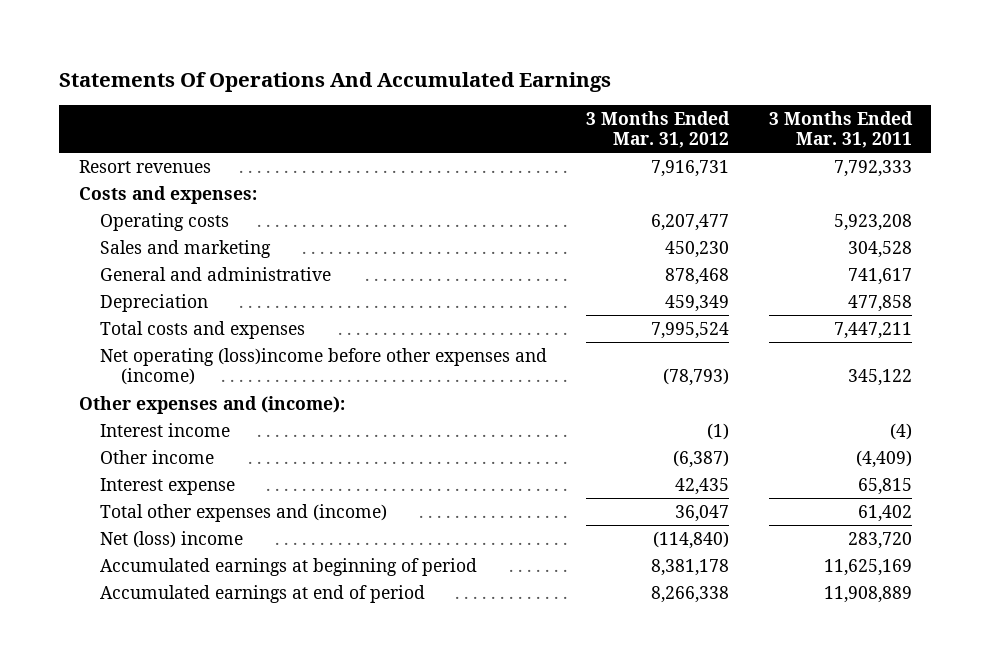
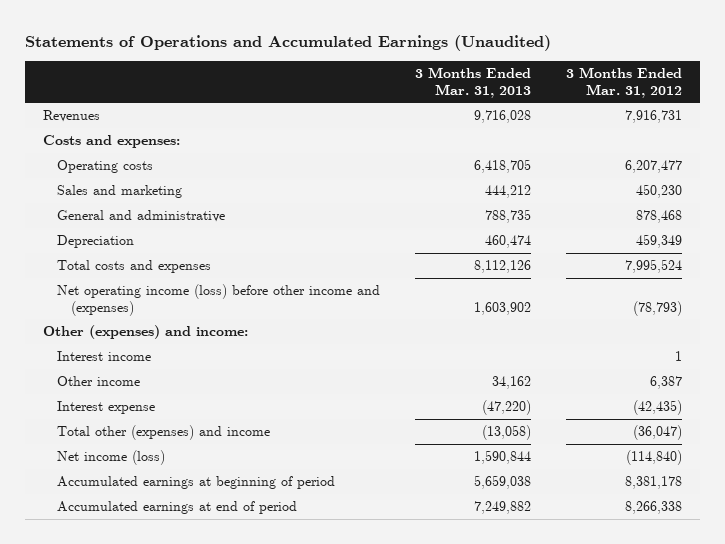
- Statements Of Operations And Accumulated Earnings
+ Statements of Operations and Accumulated Earnings (Unaudited)
- | 3 Months Ended Mar. 31, 2012 | 3 Months Ended Mar. 31, 2011
+ | 3 Months Ended Mar. 31, 2013 | 3 Months Ended Mar. 31, 2012
- Resort revenues | 7,916,731 | 7,792,333
+ Revenues | 9,716,028 | 7,916,731
- Net operating (loss)income before other expenses and (income) | (78,793) | 345,122
- Other expenses and (income):
- Interest income | (1) | (4)
- Other income | (6,387) | (4,409)
- Interest expense | 42,435 | 65,815
- Total other expenses and (income) | 36,047 | 61,402
- Net (loss) income | (114,840) | 283,720
+ Net operating income (loss) before other income and (expenses) | 1,603,902 | (78,793)
+ Other (expenses) and income:
+ Interest income | | 1
+ Other income | 34,162 | 6,387
+ Interest expense | (47,220) | (42,435)
+ Total other (expenses) and income | (13,058) | (36,047)
+ Net income (loss) | 1,590,844 | (114,840)

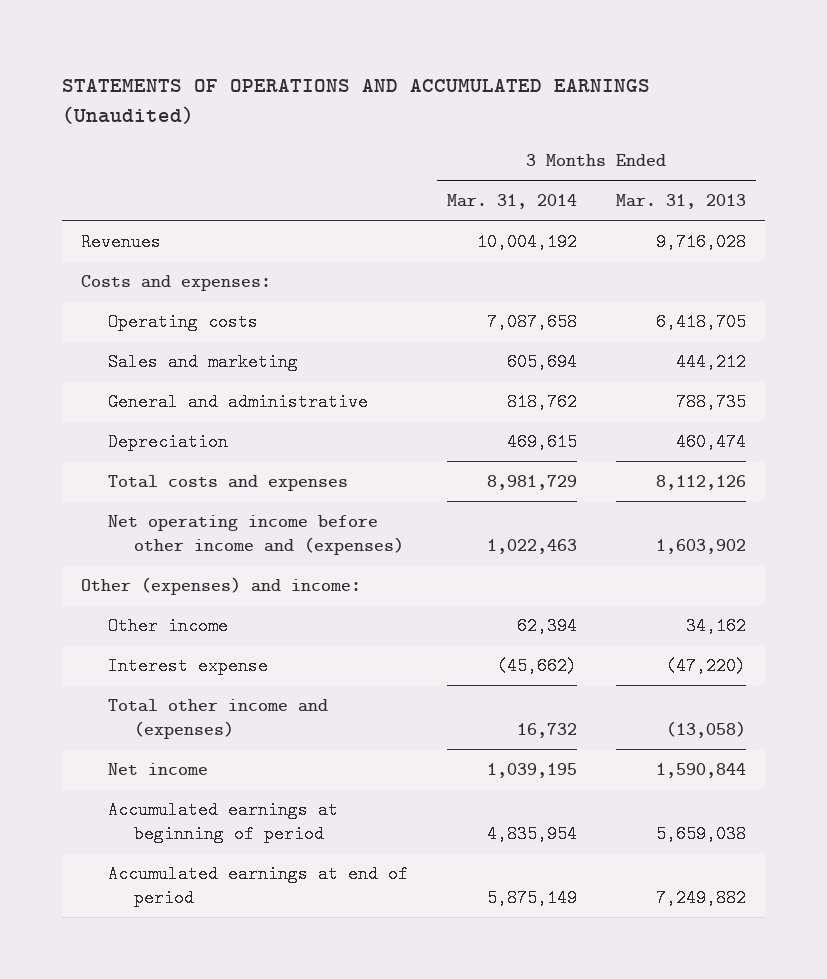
- Statements of Operations and Accumulated Earnings (Unaudited)
+ STATEMENTS OF OPERATIONS AND ACCUMULATED EARNINGS (Unaudited)
- | 3 Months Ended Mar. 31, 2013 | 3 Months Ended Mar. 31, 2012
+ | 3 Months Ended Mar. 31, 2014 | 3 Months Ended Mar. 31, 2013
- Net operating income (loss) before other income and (expenses) | 1,603,902 | (78,793)
+ Net operating income before other income and (expenses) | 1,022,463 | 1,603,902
- Interest income | | 1
- Total other (expenses) and income | (13,058) | (36,047)
- Net income (loss) | 1,590,844 | (114,840)
+ Total other income and (expenses) | 16,732 | (13,058)
+ Net income | 1,039,195 | 1,590,844

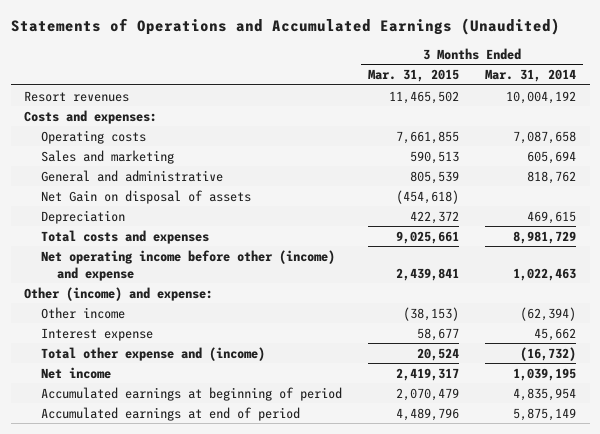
- STATEMENTS OF OPERATIONS AND ACCUMULATED EARNINGS (Unaudited)
+ Statements of Operations and Accumulated Earnings (Unaudited)
- | 3 Months Ended Mar. 31, 2014 | 3 Months Ended Mar. 31, 2013
+ | 3 Months Ended Mar. 31, 2015 | 3 Months Ended Mar. 31, 2014
- Revenues | 10,004,192 | 9,716,028
+ Resort revenues | 11,465,502 | 10,004,192
+ Net Gain on disposal of assets | (454,618) |
- Net operating income before other income and (expenses) | 1,022,463 | 1,603,902
- Other (expenses) and income:
- Other income | 62,394 | 34,162
- Interest expense | (45,662) | (47,220)
- Total other income and (expenses) | 16,732 | (13,058)
+ Net operating income before other (income) and expense | 2,439,841 | 1,022,463
+ Other (income) and expense:
+ Other income | (38,153) | (62,394)
+ Interest expense | 58,677 | 45,662
+ Total other expense and (income) | 20,524 | (16,732)

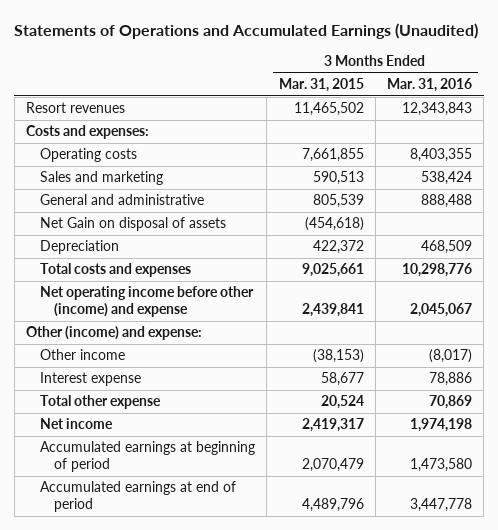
- | 3 Months Ended Mar. 31, 2015 | 3 Months Ended Mar. 31, 2014
+ | 3 Months Ended Mar. 31, 2015 | 3 Months Ended Mar. 31, 2016
- Total other expense and (income) | 20,524 | (16,732)
+ Total other expense | 20,524 | 70,869

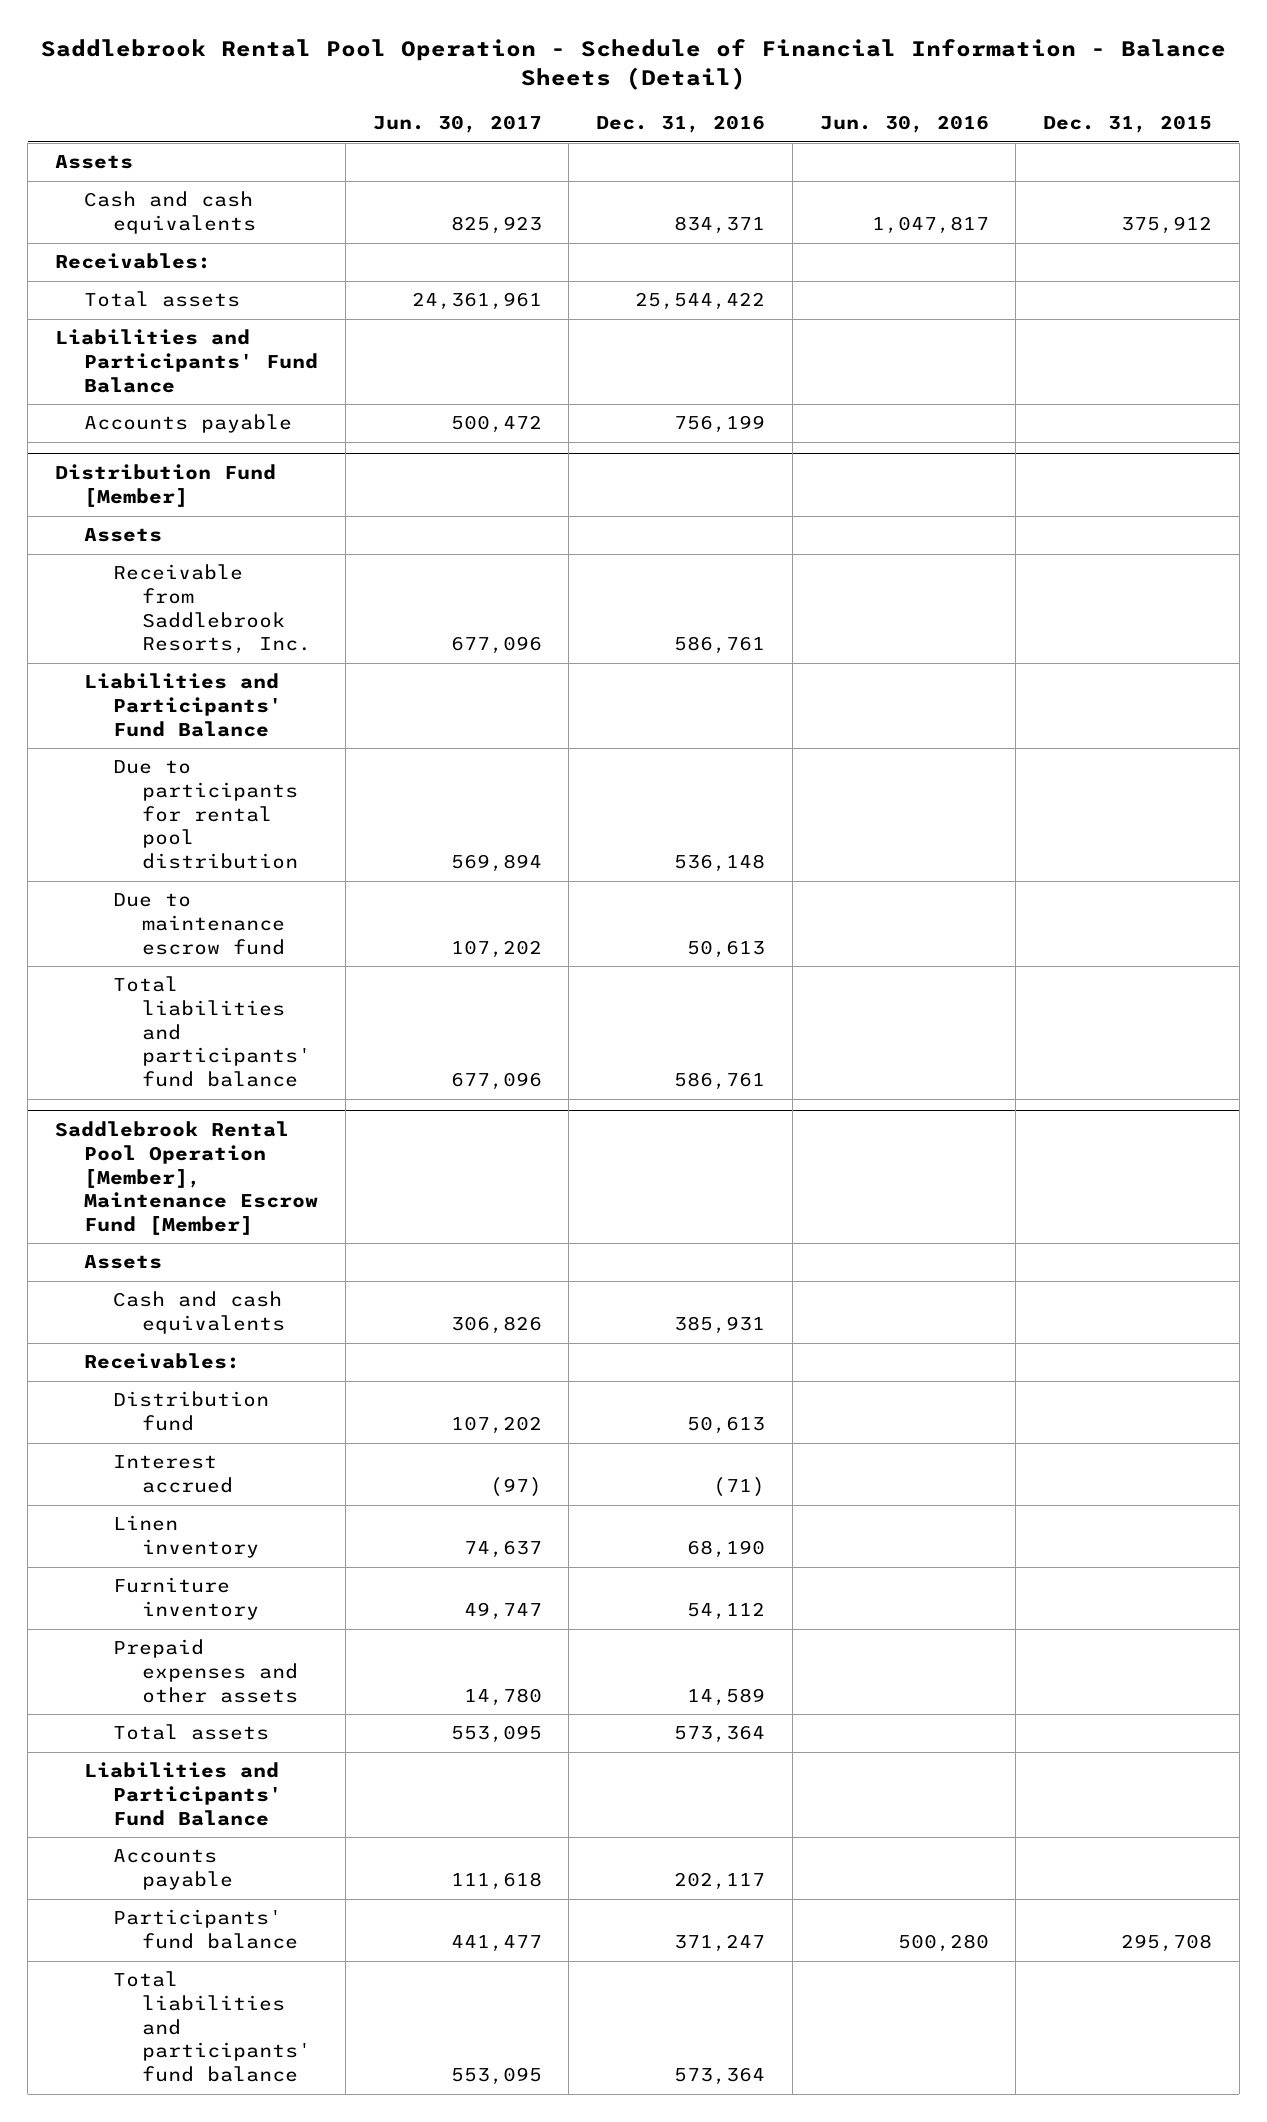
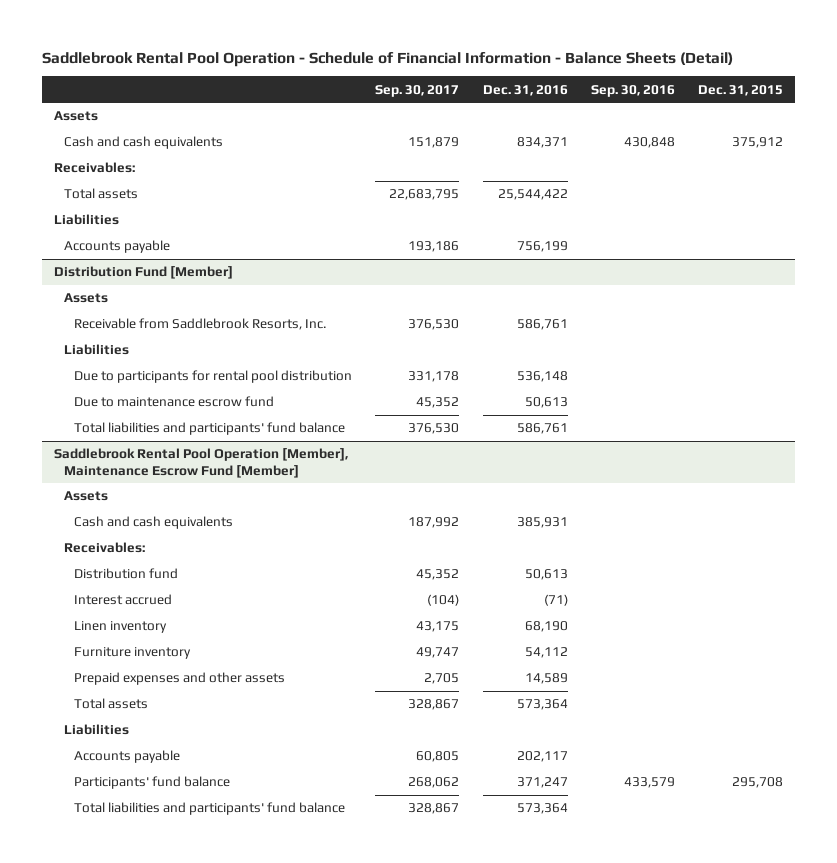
- | Jun. 30, 2017 | Dec. 31, 2016 | Jun. 30, 2016 | Dec. 31, 2015
+ | Sep. 30, 2017 | Dec. 31, 2016 | Sep. 30, 2016 | Dec. 31, 2015
- Liabilities and Participants' Fund Balance
+ Liabilities
@ Distribution Fund [Member]
- Liabilities and Participants' Fund Balance
+ Liabilities
@ Saddlebrook Rental Pool Operation [Member], Maintenance Escrow Fund [Member]
- Liabilities and Participants' Fund Balance
+ Liabilities

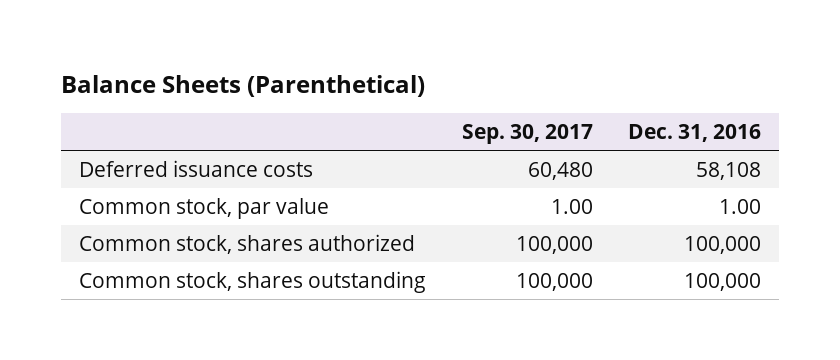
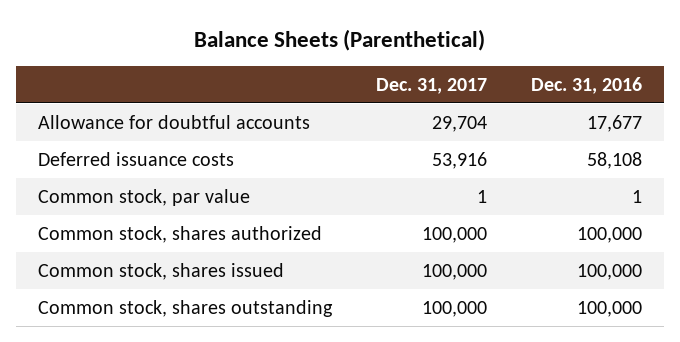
- | Sep. 30, 2017 | Dec. 31, 2016
+ | Dec. 31, 2017 | Dec. 31, 2016
+ Allowance for doubtful accounts | 29,704 | 17,677
- Common stock, par value | 1.00 | 1.00
+ Common stock, par value | 1 | 1
+ Common stock, shares issued | 100,000 | 100,000

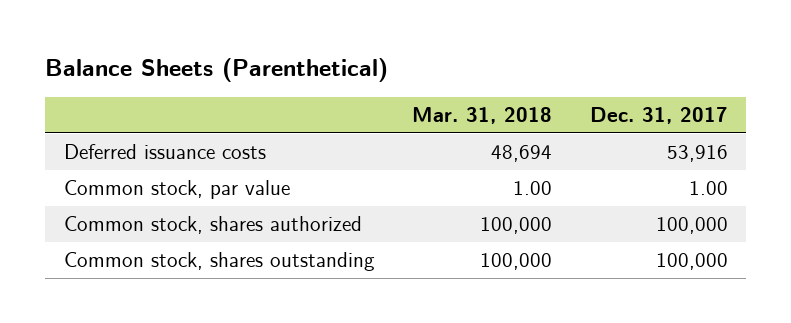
- | Dec. 31, 2017 | Dec. 31, 2016
+ | Mar. 31, 2018 | Dec. 31, 2017
- Allowance for doubtful accounts | 29,704 | 17,677
- Common stock, par value | 1 | 1
+ Common stock, par value | 1.00 | 1.00
- Common stock, shares issued | 100,000 | 100,000

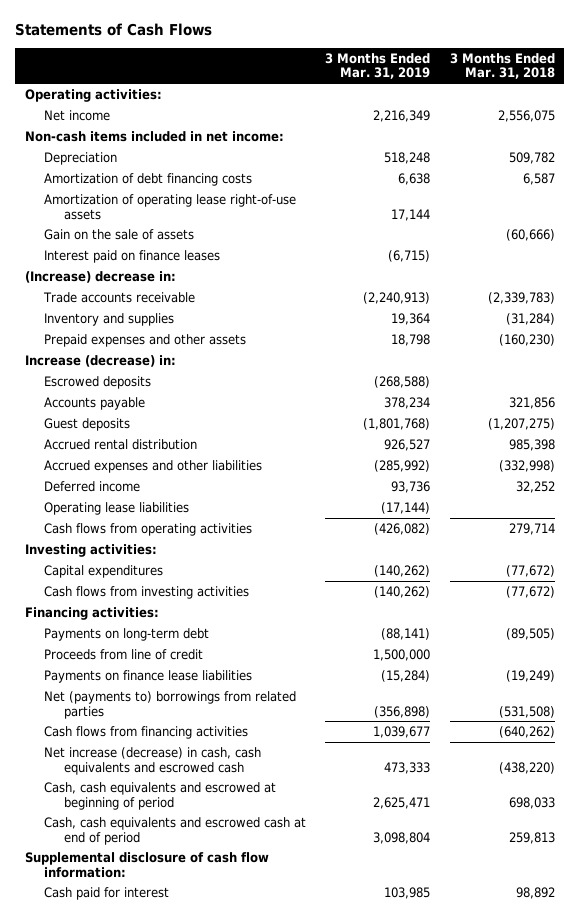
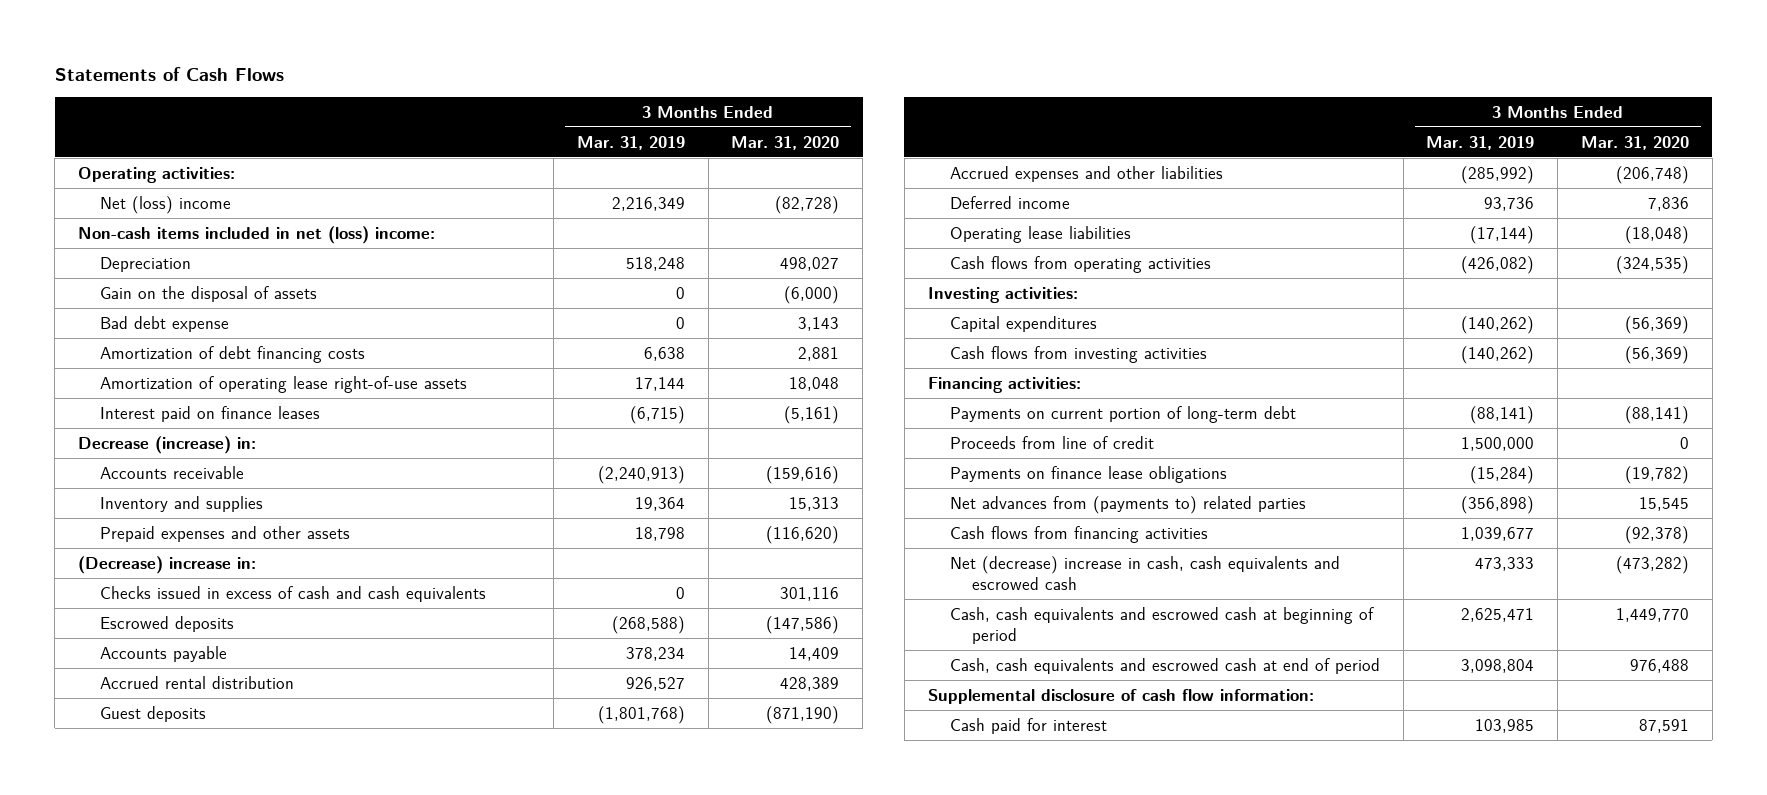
- | 3 Months Ended Mar. 31, 2019 | 3 Months Ended Mar. 31, 2018
+ | 3 Months Ended Mar. 31, 2019 | 3 Months Ended Mar. 31, 2020
- Net income | 2,216,349 | 2,556,075
- Non-cash items included in net income:
+ Net (loss) income | 2,216,349 | (82,728)
+ Non-cash items included in net (loss) income:
+ Gain on the disposal of assets | 0 | (6,000)
+ Bad debt expense | 0 | 3,143
- Gain on the sale of assets | | (60,666)
- (Increase) decrease in:
- Trade accounts receivable | (2,240,913) | (2,339,783)
+ Decrease (increase) in:
+ Accounts receivable | (2,240,913) | (159,616)
- Increase (decrease) in:
+ (Decrease) increase in:
+ Checks issued in excess of cash and cash equivalents | 0 | 301,116
moved down: Guest deposits | (1,801,768) | (871,190)
- Payments on long-term debt | (88,141) | (89,505)
+ Payments on current portion of long-term debt | (88,141) | (88,141)
- Payments on finance lease liabilities | (15,284) | (19,249)
- Net (payments to) borrowings from related parties | (356,898) | (531,508)
+ Payments on finance lease obligations | (15,284) | (19,782)
+ Net advances from (payments to) related parties | (356,898) | 15,545
- Net increase (decrease) in cash, cash equivalents and escrowed cash | 473,333 | (438,220)
- Cash, cash equivalents and escrowed at beginning of period | 2,625,471 | 698,033
+ Net (decrease) increase in cash, cash equivalents and escrowed cash | 473,333 | (473,282)
+ Cash, cash equivalents and escrowed cash at beginning of period | 2,625,471 | 1,449,770

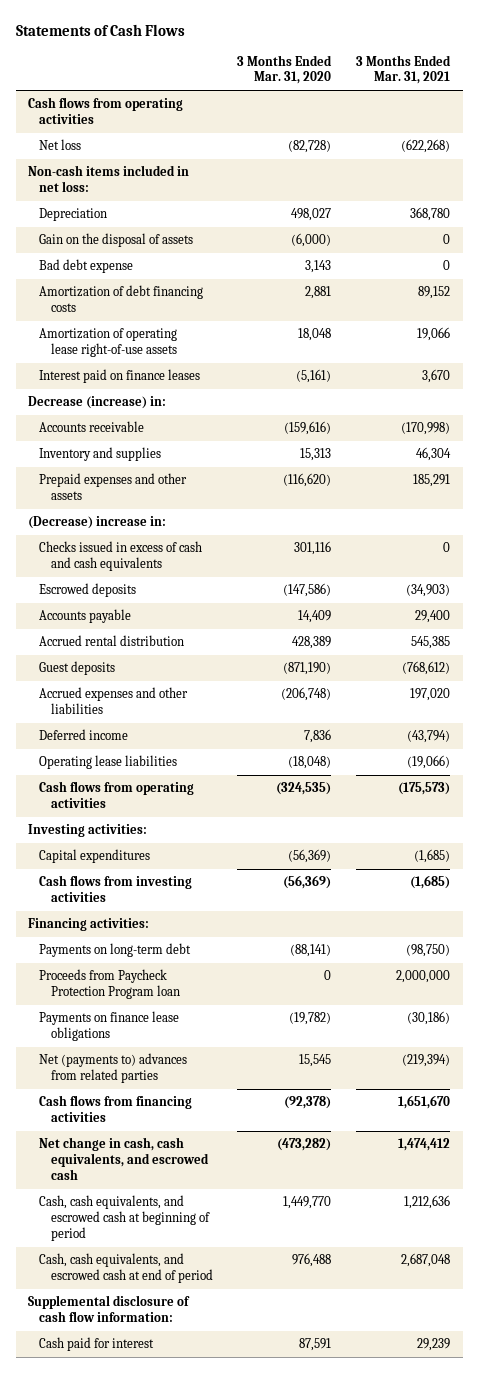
- | 3 Months Ended Mar. 31, 2019 | 3 Months Ended Mar. 31, 2020
+ | 3 Months Ended Mar. 31, 2020 | 3 Months Ended Mar. 31, 2021
- Operating activities:
- Net (loss) income | 2,216,349 | (82,728)
- Non-cash items included in net (loss) income:
+ Cash flows from operating activities
+ Net loss | (82,728) | (622,268)
+ Non-cash items included in net loss:
- Payments on current portion of long-term debt | (88,141) | (88,141)
- Proceeds from line of credit | 1,500,000 | 0
+ Payments on long-term debt | (88,141) | (98,750)
+ Proceeds from Paycheck Protection Program loan | 0 | 2,000,000
- Net advances from (payments to) related parties | (356,898) | 15,545
+ Net (payments to) advances from related parties | 15,545 | (219,394)
- Net (decrease) increase in cash, cash equivalents and escrowed cash | 473,333 | (473,282)
- Cash, cash equivalents and escrowed cash at beginning of period | 2,625,471 | 1,449,770
- Cash, cash equivalents and escrowed cash at end of period | 3,098,804 | 976,488
+ Net change in cash, cash equivalents, and escrowed cash | (473,282) | 1,474,412
+ Cash, cash equivalents, and escrowed cash at beginning of period | 1,449,770 | 1,212,636
+ Cash, cash equivalents, and escrowed cash at end of period | 976,488 | 2,687,048

